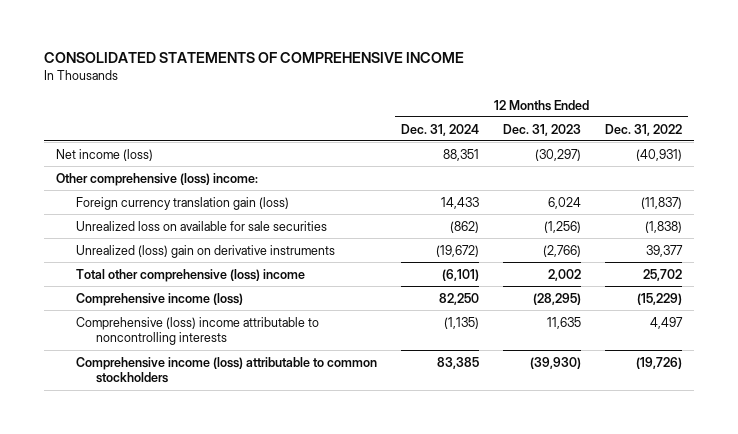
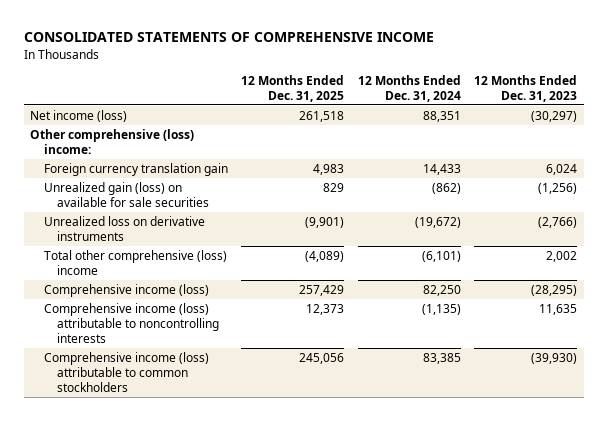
- | 12 Months Ended Dec. 31, 2024 | 12 Months Ended Dec. 31, 2023 | 12 Months Ended Dec. 31, 2022
+ | 12 Months Ended Dec. 31, 2025 | 12 Months Ended Dec. 31, 2024 | 12 Months Ended Dec. 31, 2023
- Foreign currency translation gain (loss) | 14,433 | 6,024 | (11,837)
- Unrealized loss on available for sale securities | (862) | (1,256) | (1,838)
- Unrealized (loss) gain on derivative instruments | (19,672) | (2,766) | 39,377
+ Foreign currency translation gain | 4,983 | 14,433 | 6,024
+ Unrealized gain (loss) on available for sale securities | 829 | (862) | (1,256)
+ Unrealized loss on derivative instruments | (9,901) | (19,672) | (2,766)
- Comprehensive (loss) income attributable to noncontrolling interests | (1,135) | 11,635 | 4,497
+ Comprehensive income (loss) attributable to noncontrolling interests | 12,373 | (1,135) | 11,635

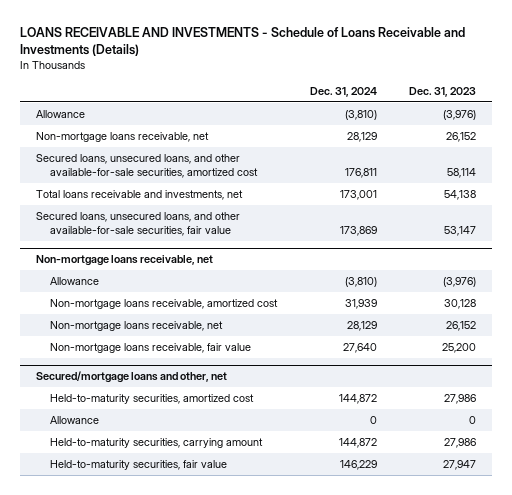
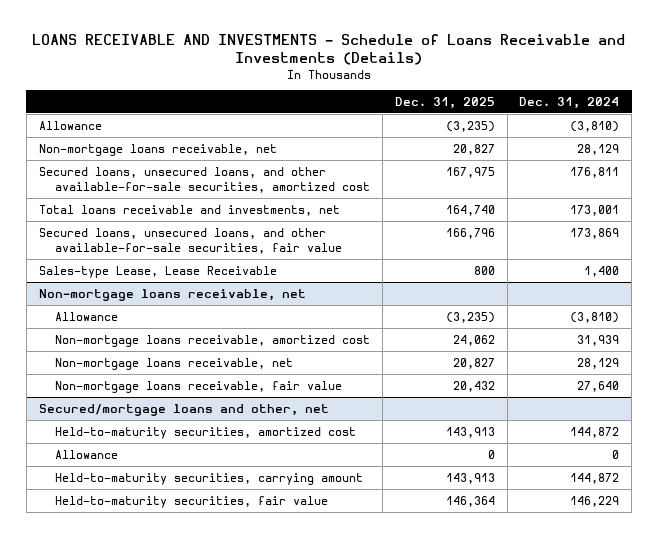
- | Dec. 31, 2024 | Dec. 31, 2023
+ | Dec. 31, 2025 | Dec. 31, 2024
+ Sales-type Lease, Lease Receivable | 800 | 1,400

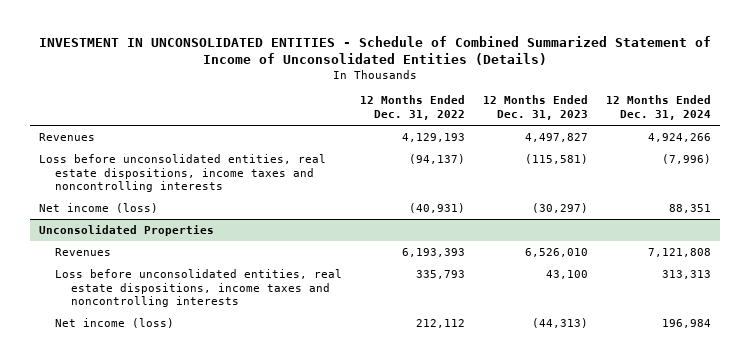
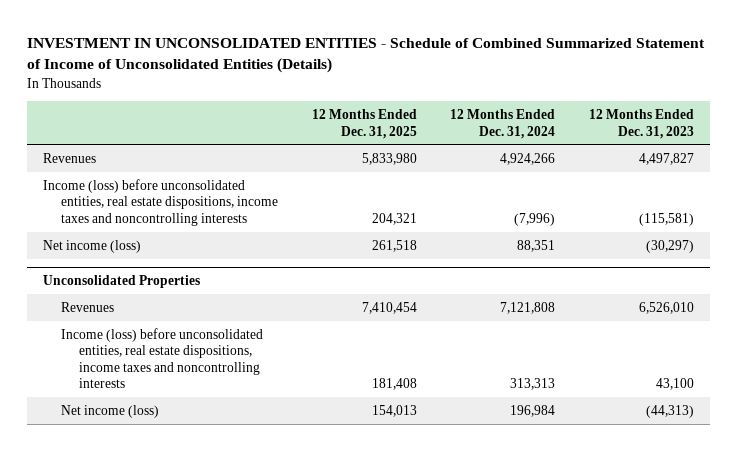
- | 12 Months Ended Dec. 31, 2022 | 12 Months Ended Dec. 31, 2023 | 12 Months Ended Dec. 31, 2024
+ | 12 Months Ended Dec. 31, 2025 | 12 Months Ended Dec. 31, 2024 | 12 Months Ended Dec. 31, 2023
- Loss before unconsolidated entities, real estate dispositions, income taxes and noncontrolling interests | (94,137) | (115,581) | (7,996)
+ Income (loss) before unconsolidated entities, real estate dispositions, income taxes and noncontrolling interests | 204,321 | (7,996) | (115,581)
@ Unconsolidated Properties
- Loss before unconsolidated entities, real estate dispositions, income taxes and noncontrolling interests | 335,793 | 43,100 | 313,313
+ Income (loss) before unconsolidated entities, real estate dispositions, income taxes and noncontrolling interests | 181,408 | 313,313 | 43,100

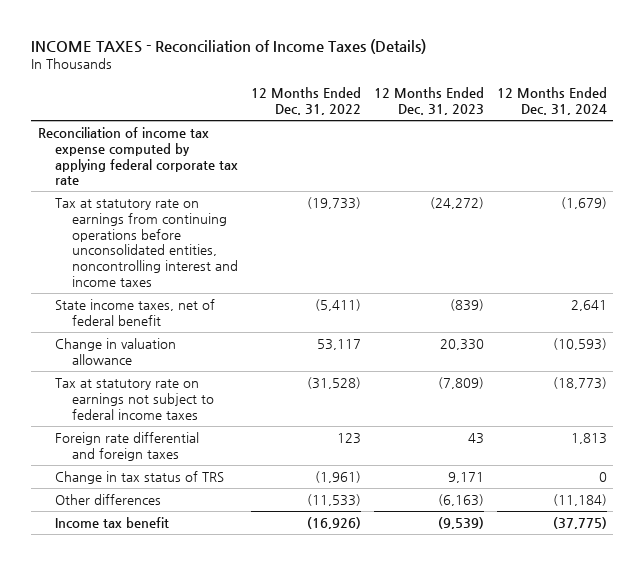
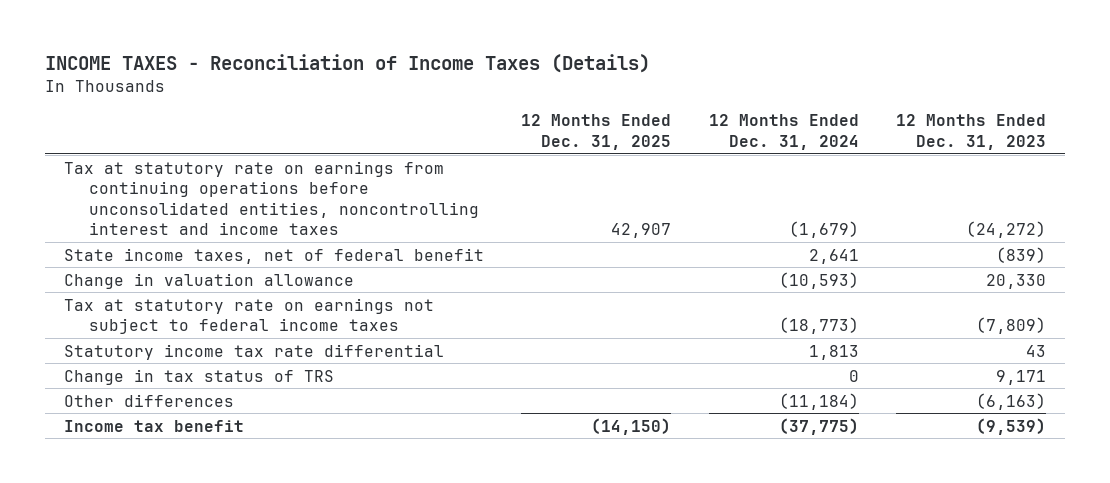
- | 12 Months Ended Dec. 31, 2022 | 12 Months Ended Dec. 31, 2023 | 12 Months Ended Dec. 31, 2024
+ | 12 Months Ended Dec. 31, 2025 | 12 Months Ended Dec. 31, 2024 | 12 Months Ended Dec. 31, 2023
- Reconciliation of income tax expense computed by applying federal corporate tax rate
- Foreign rate differential and foreign taxes | 123 | 43 | 1,813
+ Statutory income tax rate differential | | 1,813 | 43

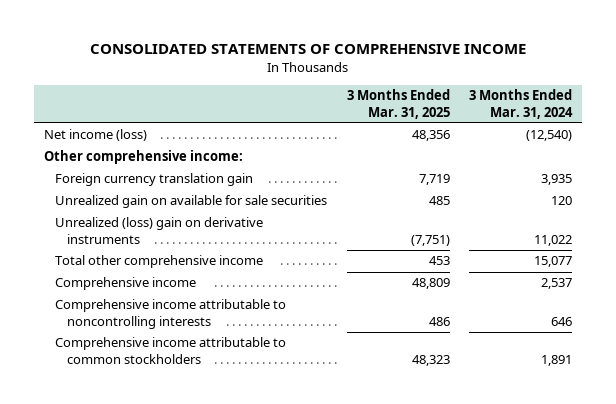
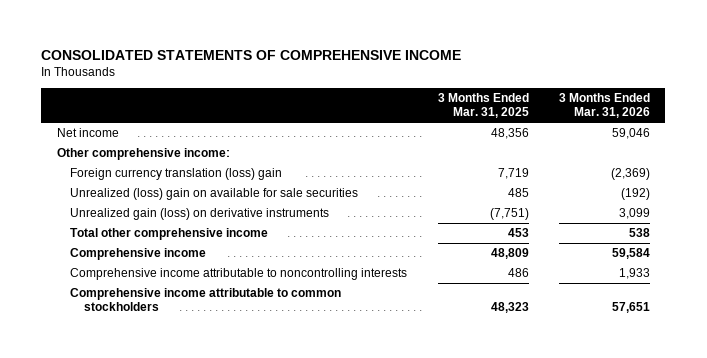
- | 3 Months Ended Mar. 31, 2025 | 3 Months Ended Mar. 31, 2024
+ | 3 Months Ended Mar. 31, 2025 | 3 Months Ended Mar. 31, 2026
- Net income (loss) | 48,356 | (12,540)
+ Net income | 48,356 | 59,046
- Foreign currency translation gain | 7,719 | 3,935
- Unrealized gain on available for sale securities | 485 | 120
- Unrealized (loss) gain on derivative instruments | (7,751) | 11,022
+ Foreign currency translation (loss) gain | 7,719 | (2,369)
+ Unrealized (loss) gain on available for sale securities | 485 | (192)
+ Unrealized gain (loss) on derivative instruments | (7,751) | 3,099

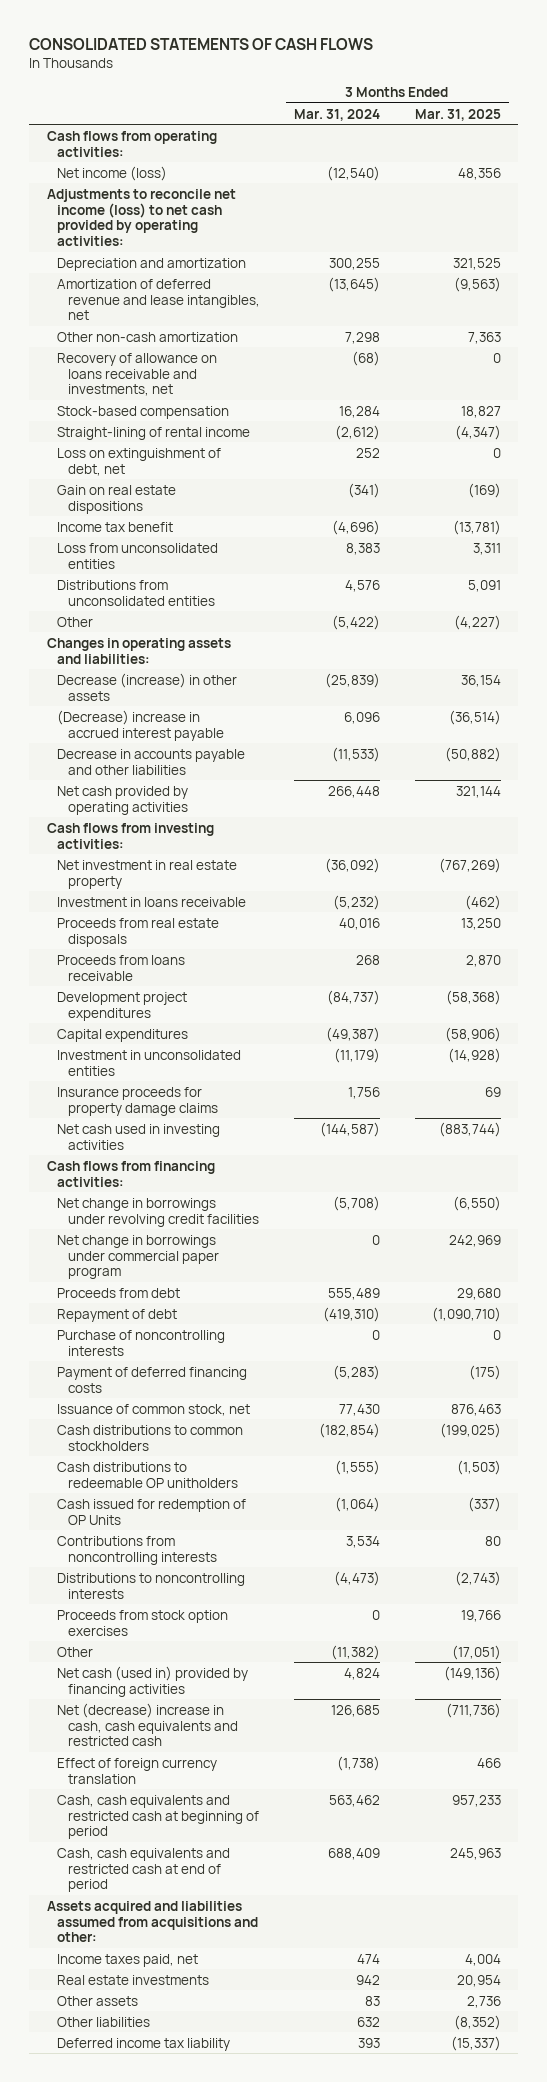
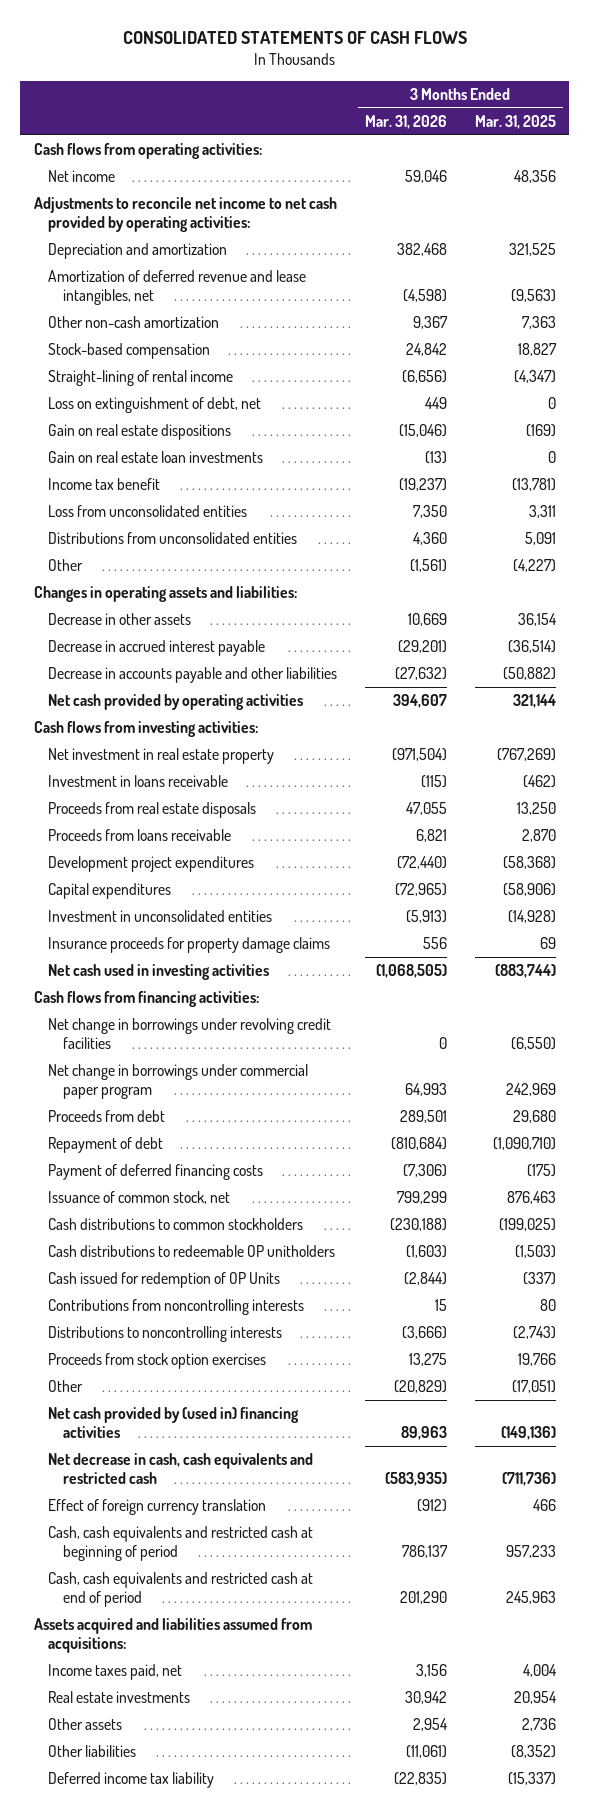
- | 3 Months Ended Mar. 31, 2024 | 3 Months Ended Mar. 31, 2025
+ | 3 Months Ended Mar. 31, 2026 | 3 Months Ended Mar. 31, 2025
- Net income (loss) | (12,540) | 48,356
- Adjustments to reconcile net income (loss) to net cash provided by operating activities:
+ Net income | 59,046 | 48,356
+ Adjustments to reconcile net income to net cash provided by operating activities:
- Recovery of allowance on loans receivable and investments, net | (68) | 0
+ Gain on real estate loan investments | (13) | 0
- Decrease (increase) in other assets | (25,839) | 36,154
- (Decrease) increase in accrued interest payable | 6,096 | (36,514)
+ Decrease in other assets | 10,669 | 36,154
+ Decrease in accrued interest payable | (29,201) | (36,514)
- Purchase of noncontrolling interests | 0 | 0
- Net cash (used in) provided by financing activities | 4,824 | (149,136)
- Net (decrease) increase in cash, cash equivalents and restricted cash | 126,685 | (711,736)
+ Net cash provided by (used in) financing activities | 89,963 | (149,136)
+ Net decrease in cash, cash equivalents and restricted cash | (583,935) | (711,736)
- Assets acquired and liabilities assumed from acquisitions and other:
+ Assets acquired and liabilities assumed from acquisitions:

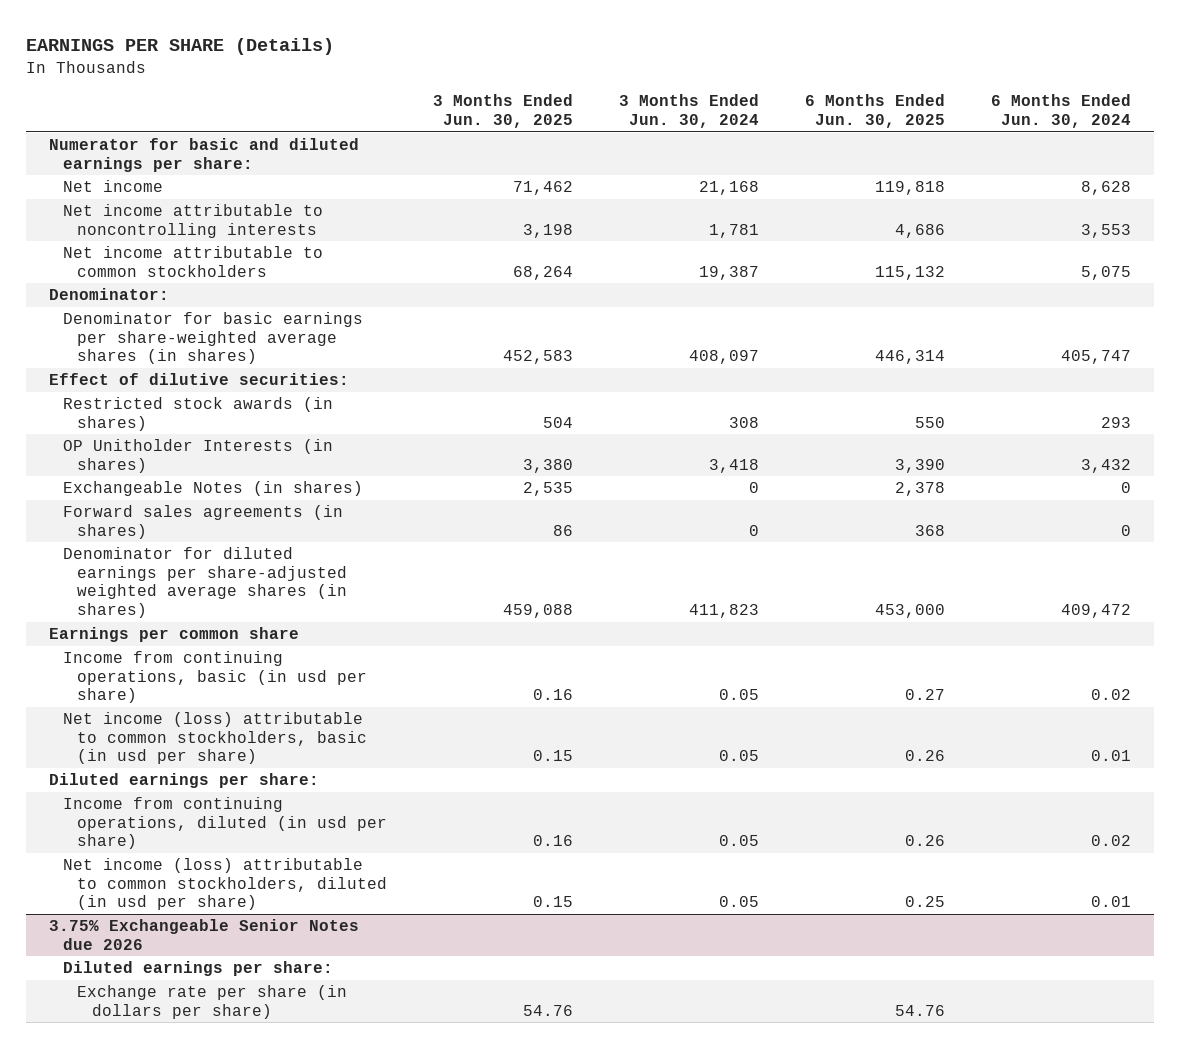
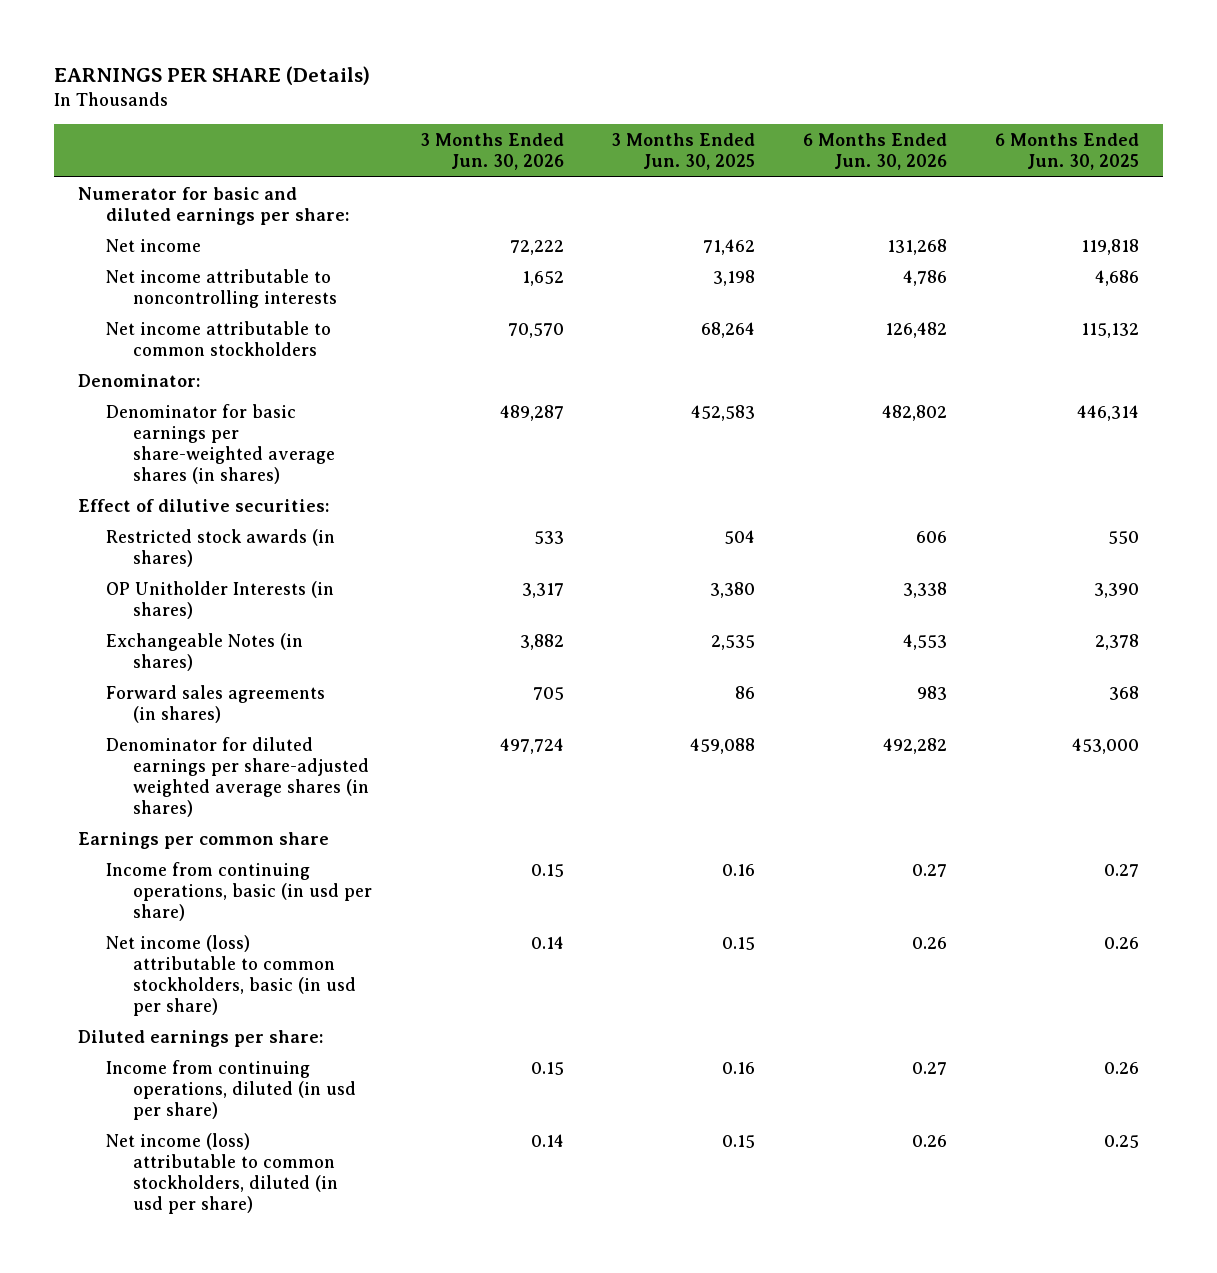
- | 3 Months Ended Jun. 30, 2025 | 3 Months Ended Jun. 30, 2024 | 6 Months Ended Jun. 30, 2025 | 6 Months Ended Jun. 30, 2024
+ | 3 Months Ended Jun. 30, 2026 | 3 Months Ended Jun. 30, 2025 | 6 Months Ended Jun. 30, 2026 | 6 Months Ended Jun. 30, 2025
- 3.75% Exchangeable Senior Notes due 2026
- Diluted earnings per share:
- Exchange rate per share (in dollars per share) | 54.76 | | 54.76 |

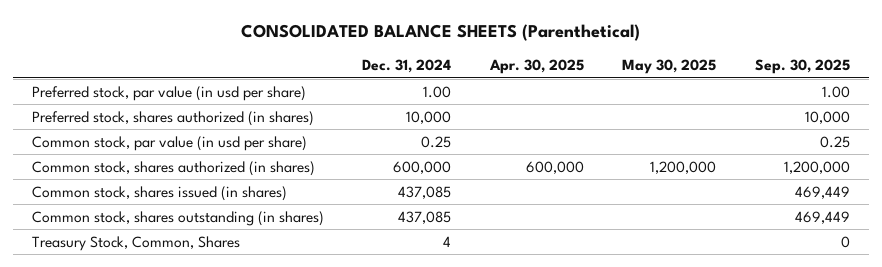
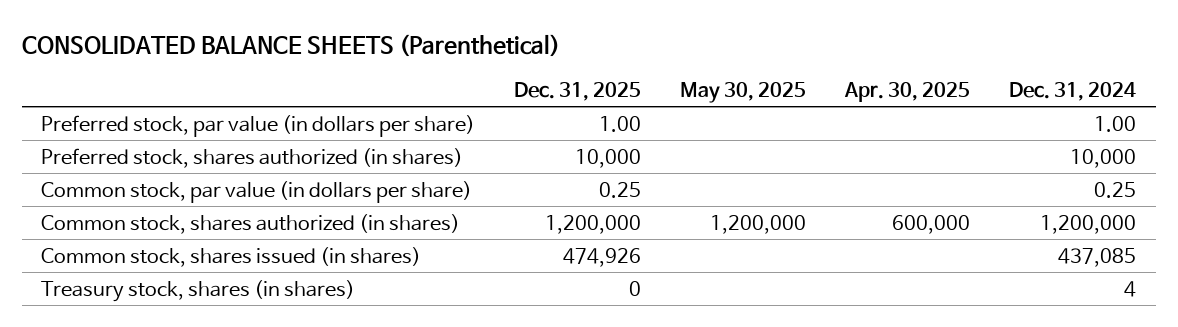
- | Dec. 31, 2024 | Apr. 30, 2025 | May 30, 2025 | Sep. 30, 2025
+ | Dec. 31, 2025 | May 30, 2025 | Apr. 30, 2025 | Dec. 31, 2024
- Preferred stock, par value (in usd per share) | 1.00 | | | 1.00
+ Preferred stock, par value (in dollars per share) | 1.00 | | | 1.00
- Common stock, par value (in usd per share) | 0.25 | | | 0.25
- Common stock, shares authorized (in shares) | 600,000 | 600,000 | 1,200,000 | 1,200,000
+ Common stock, par value (in dollars per share) | 0.25 | | | 0.25
+ Common stock, shares authorized (in shares) | 1,200,000 | 1,200,000 | 600,000 | 1,200,000
- Common stock, shares outstanding (in shares) | 437,085 | | | 469,449
- Treasury Stock, Common, Shares | 4 | | | 0
+ Treasury stock, shares (in shares) | 0 | | | 4

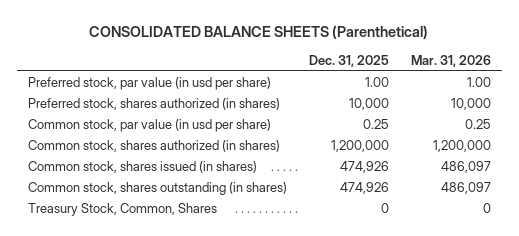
- | Dec. 31, 2025 | May 30, 2025 | Apr. 30, 2025 | Dec. 31, 2024
+ | Dec. 31, 2025 | Mar. 31, 2026
- Preferred stock, par value (in dollars per share) | 1.00 | | | 1.00
+ Preferred stock, par value (in usd per share) | 1.00 | 1.00
- Common stock, par value (in dollars per share) | 0.25 | | | 0.25
+ Common stock, par value (in usd per share) | 0.25 | 0.25
- Treasury stock, shares (in shares) | 0 | | | 4
+ Common stock, shares outstanding (in shares) | 474,926 | 486,097
+ Treasury Stock, Common, Shares | 0 | 0

